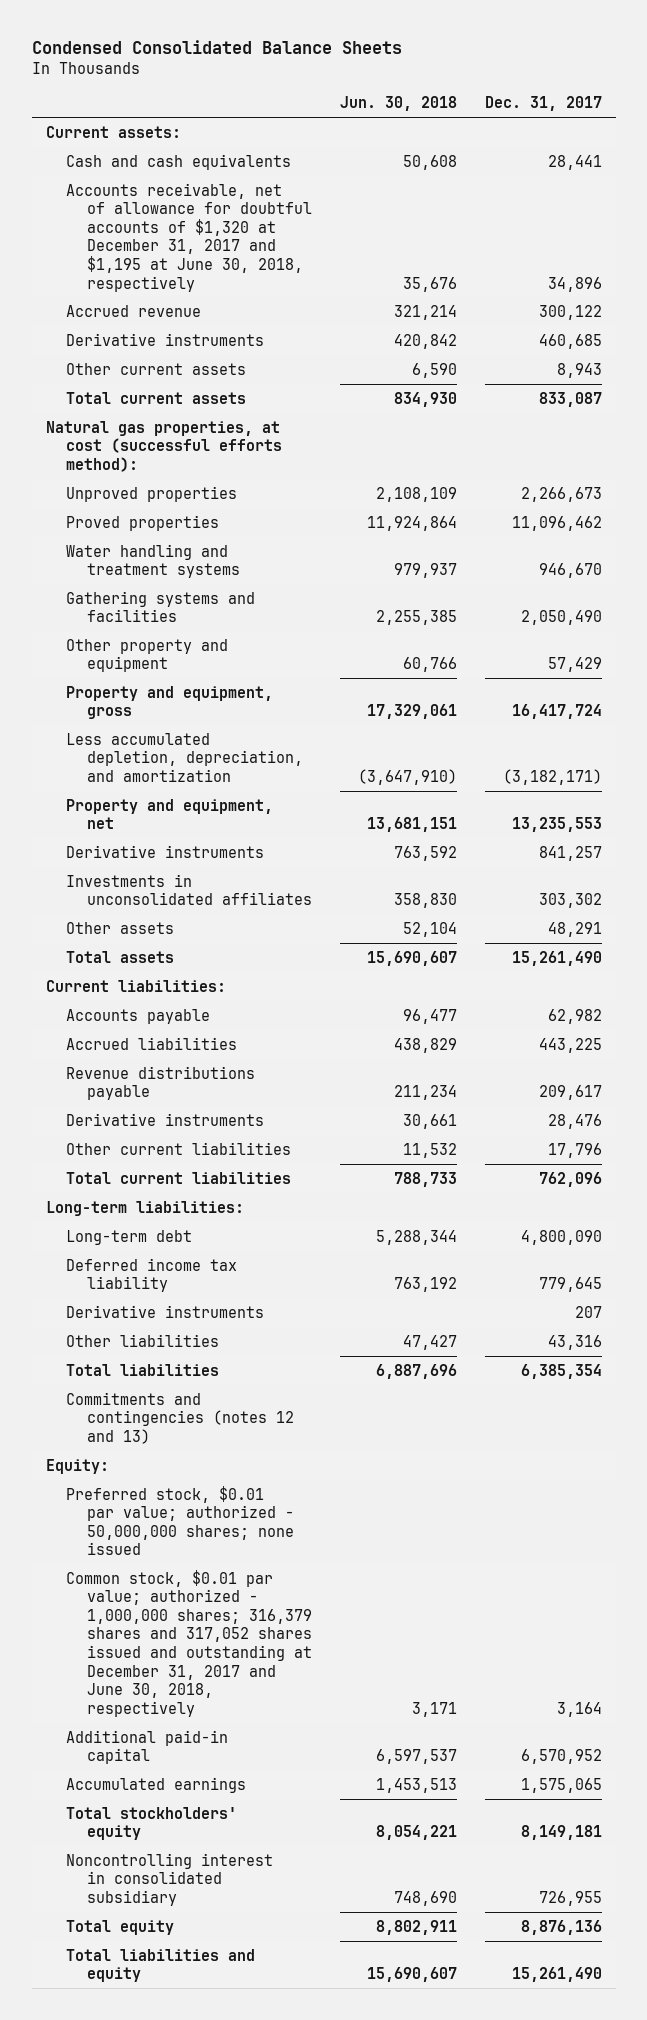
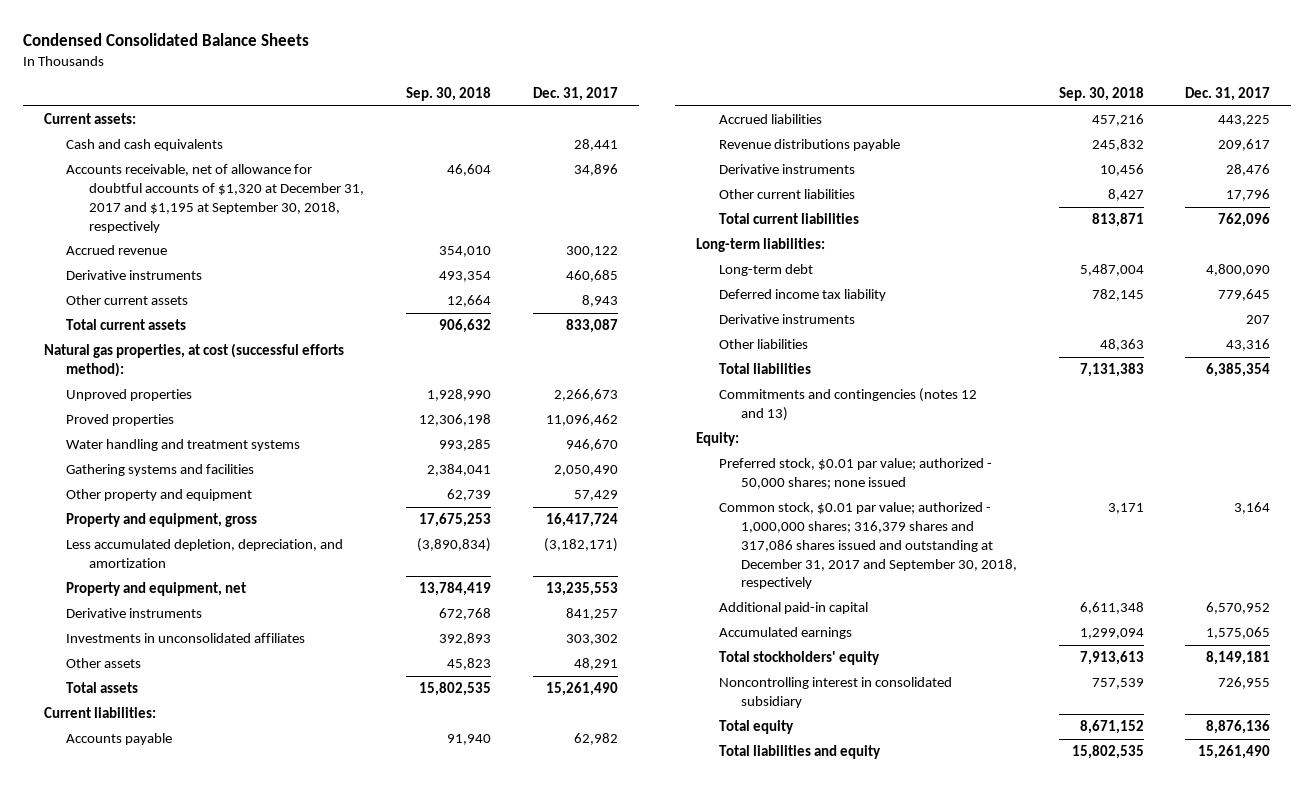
- | Jun. 30, 2018 | Dec. 31, 2017
+ | Sep. 30, 2018 | Dec. 31, 2017
- Accounts receivable, net of allowance for doubtful accounts of $1,320 at December 31, 2017 and $1,195 at June 30, 2018, respectively | 35,676 | 34,896
+ Accounts receivable, net of allowance for doubtful accounts of $1,320 at December 31, 2017 and $1,195 at September 30, 2018, respectively | 46,604 | 34,896
- Preferred stock, $0.01 par value; authorized - 50,000,000 shares; none issued
- Common stock, $0.01 par value; authorized - 1,000,000 shares; 316,379 shares and 317,052 shares issued and outstanding at December 31, 2017 and June 30, 2018, respectively | 3,171 | 3,164
+ Preferred stock, $0.01 par value; authorized - 50,000 shares; none issued
+ Common stock, $0.01 par value; authorized - 1,000,000 shares; 316,379 shares and 317,086 shares issued and outstanding at December 31, 2017 and September 30, 2018, respectively | 3,171 | 3,164

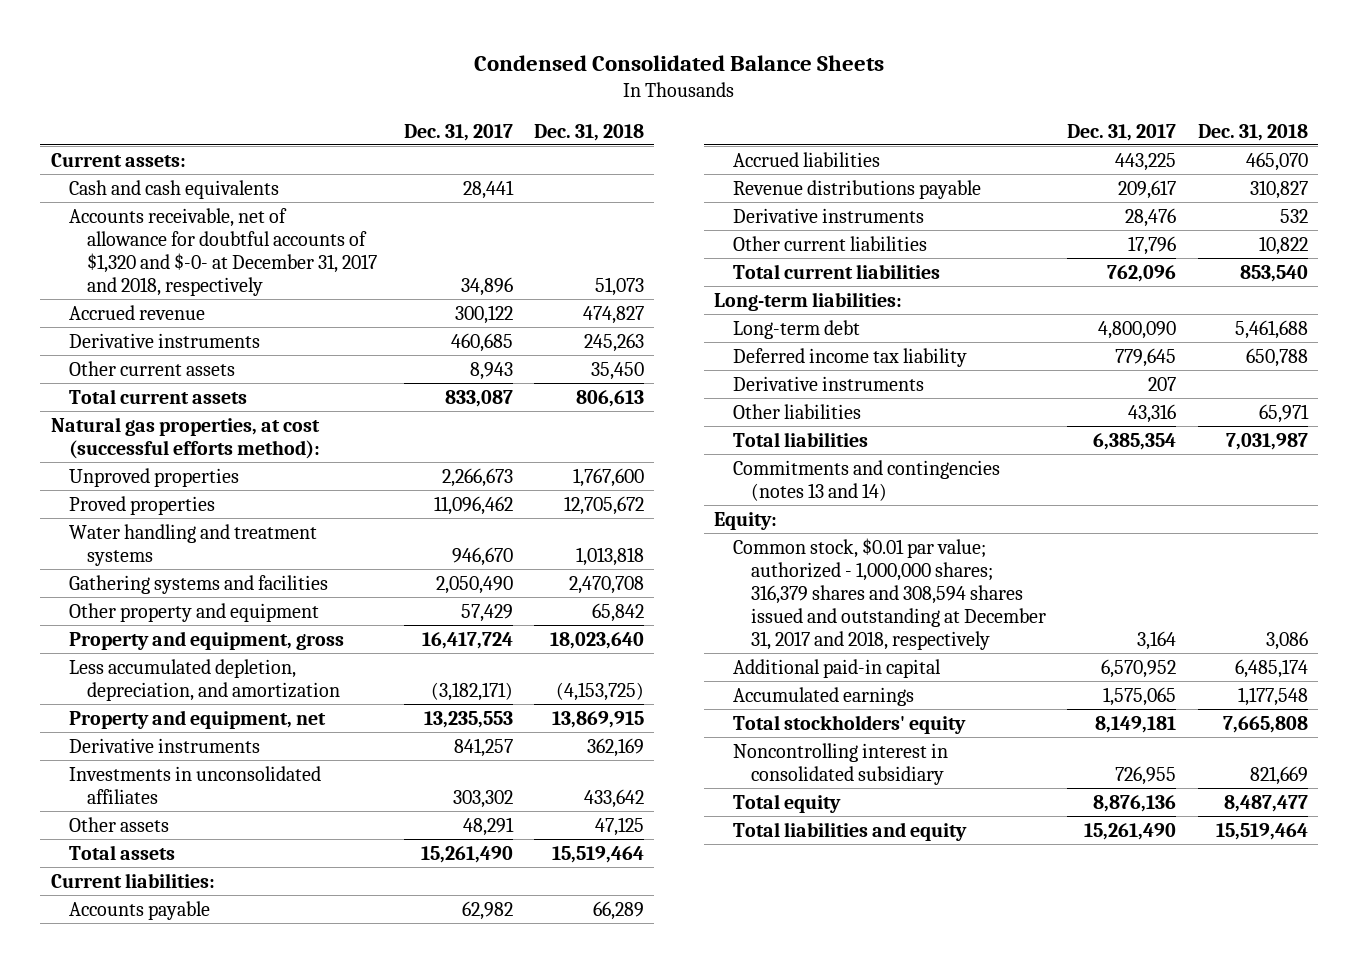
- | Sep. 30, 2018 | Dec. 31, 2017
+ | Dec. 31, 2017 | Dec. 31, 2018
- Accounts receivable, net of allowance for doubtful accounts of $1,320 at December 31, 2017 and $1,195 at September 30, 2018, respectively | 46,604 | 34,896
+ Accounts receivable, net of allowance for doubtful accounts of $1,320 and $-0- at December 31, 2017 and 2018, respectively | 34,896 | 51,073
- Commitments and contingencies (notes 12 and 13)
+ Commitments and contingencies (notes 13 and 14)
- Preferred stock, $0.01 par value; authorized - 50,000 shares; none issued
- Common stock, $0.01 par value; authorized - 1,000,000 shares; 316,379 shares and 317,086 shares issued and outstanding at December 31, 2017 and September 30, 2018, respectively | 3,171 | 3,164
+ Common stock, $0.01 par value; authorized - 1,000,000 shares; 316,379 shares and 308,594 shares issued and outstanding at December 31, 2017 and 2018, respectively | 3,164 | 3,086

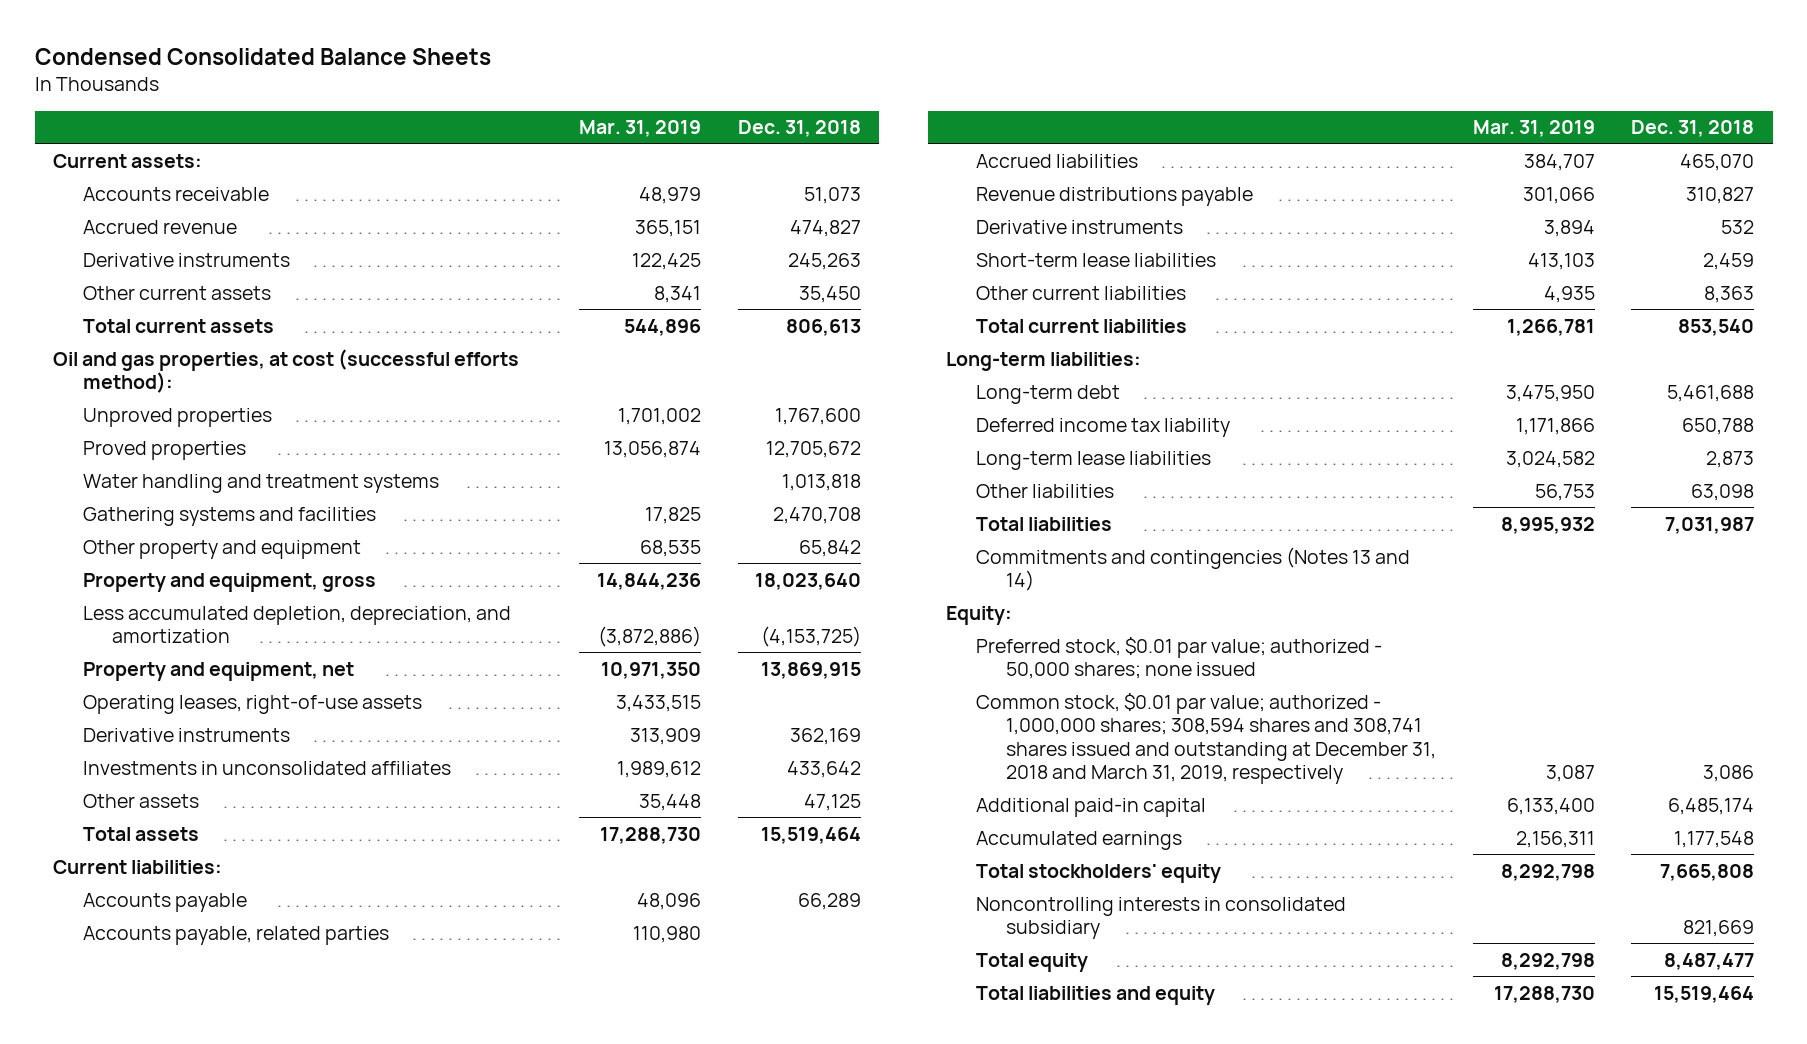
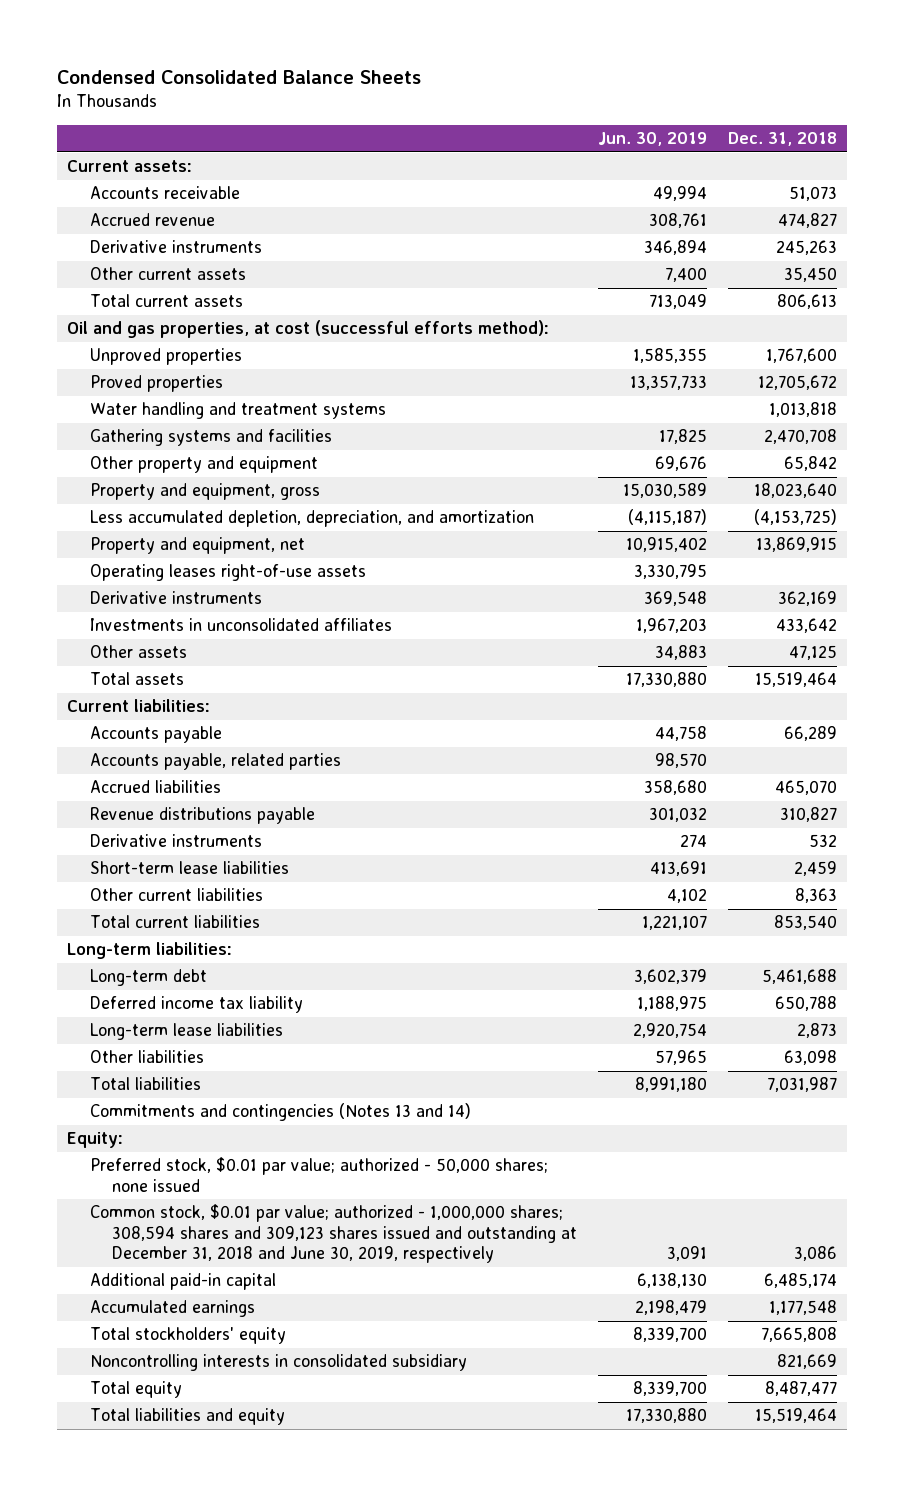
- | Mar. 31, 2019 | Dec. 31, 2018
+ | Jun. 30, 2019 | Dec. 31, 2018
- Operating leases, right-of-use assets | 3,433,515 |
+ Operating leases right-of-use assets | 3,330,795 |
- Common stock, $0.01 par value; authorized - 1,000,000 shares; 308,594 shares and 308,741 shares issued and outstanding at December 31, 2018 and March 31, 2019, respectively | 3,087 | 3,086
+ Common stock, $0.01 par value; authorized - 1,000,000 shares; 308,594 shares and 309,123 shares issued and outstanding at December 31, 2018 and June 30, 2019, respectively | 3,091 | 3,086

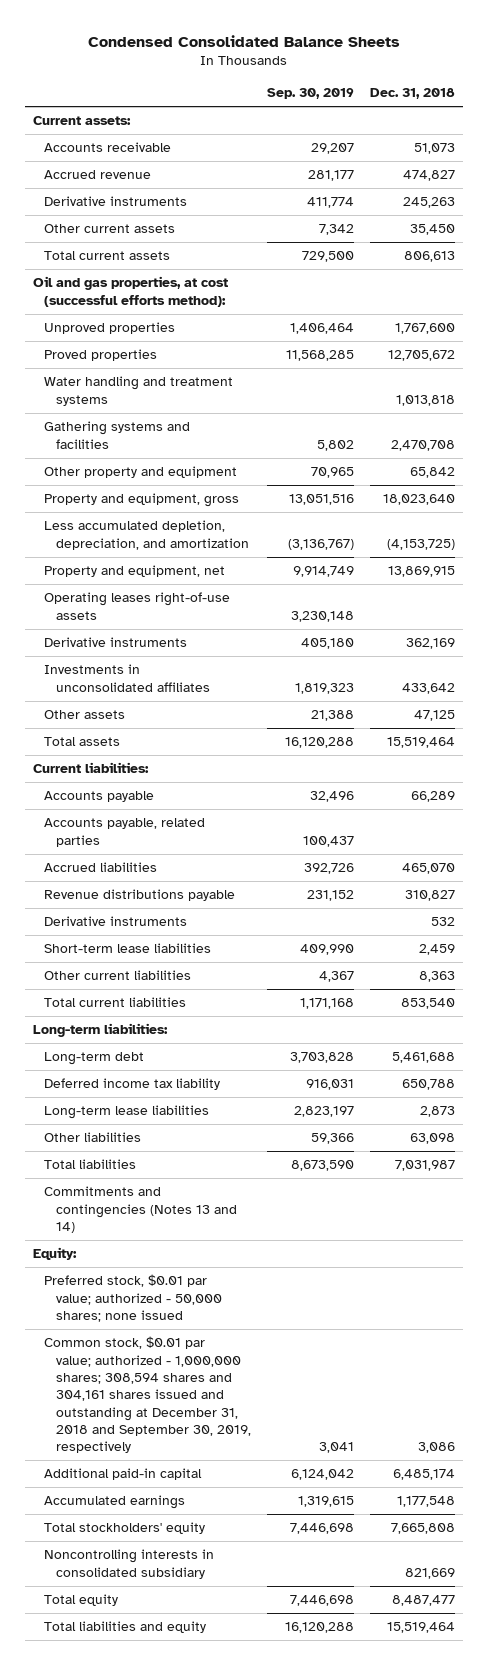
- | Jun. 30, 2019 | Dec. 31, 2018
+ | Sep. 30, 2019 | Dec. 31, 2018
- Common stock, $0.01 par value; authorized - 1,000,000 shares; 308,594 shares and 309,123 shares issued and outstanding at December 31, 2018 and June 30, 2019, respectively | 3,091 | 3,086
+ Common stock, $0.01 par value; authorized - 1,000,000 shares; 308,594 shares and 304,161 shares issued and outstanding at December 31, 2018 and September 30, 2019, respectively | 3,041 | 3,086

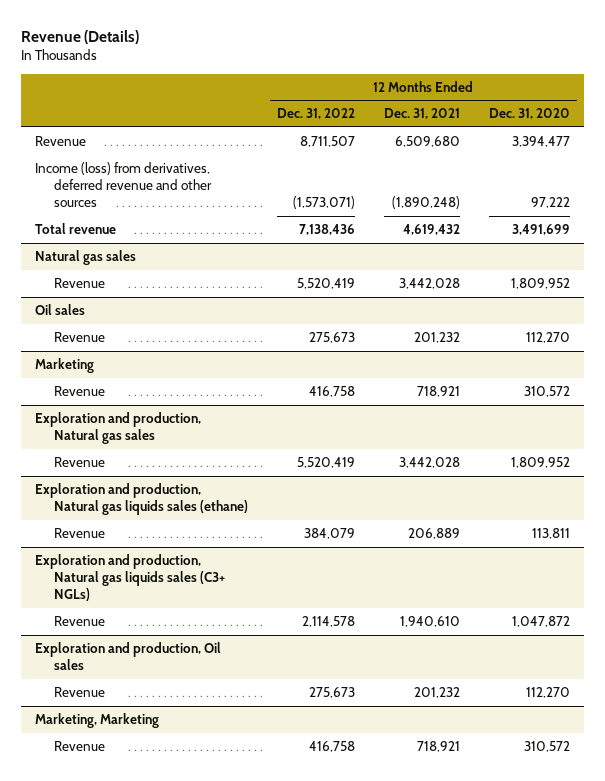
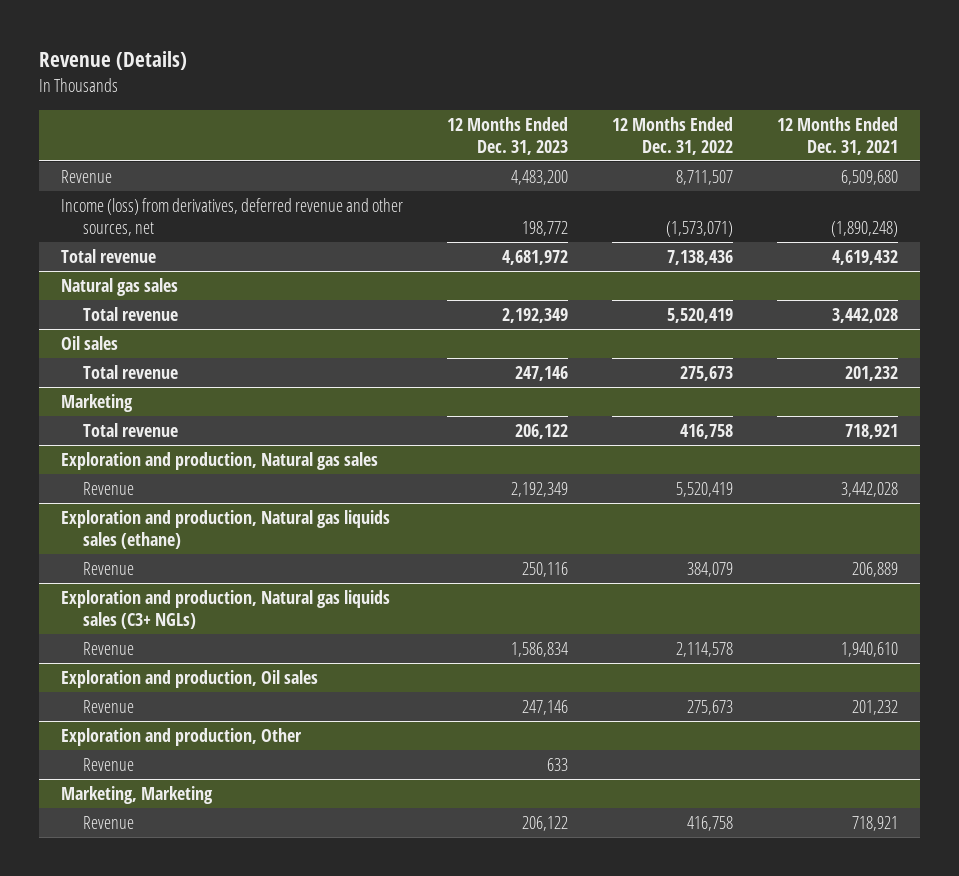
- | 12 Months Ended Dec. 31, 2022 | 12 Months Ended Dec. 31, 2021 | 12 Months Ended Dec. 31, 2020
+ | 12 Months Ended Dec. 31, 2023 | 12 Months Ended Dec. 31, 2022 | 12 Months Ended Dec. 31, 2021
- Income (loss) from derivatives, deferred revenue and other sources | (1,573,071) | (1,890,248) | 97,222
+ Income (loss) from derivatives, deferred revenue and other sources, net | 198,772 | (1,573,071) | (1,890,248)
@ Natural gas sales
- Revenue | 5,520,419 | 3,442,028 | 1,809,952
+ Total revenue | 2,192,349 | 5,520,419 | 3,442,028
@ Oil sales
- Revenue | 275,673 | 201,232 | 112,270
+ Total revenue | 247,146 | 275,673 | 201,232
@ Marketing
- Revenue | 416,758 | 718,921 | 310,572
+ Total revenue | 206,122 | 416,758 | 718,921
+ Exploration and production, Other
+ Revenue | 633 | |

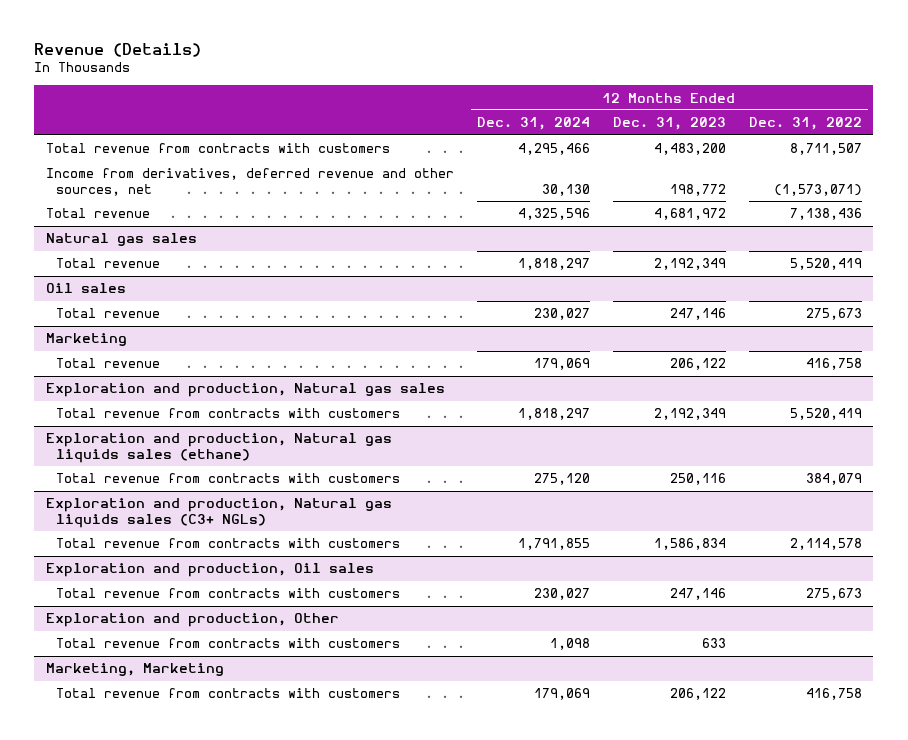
- | 12 Months Ended Dec. 31, 2023 | 12 Months Ended Dec. 31, 2022 | 12 Months Ended Dec. 31, 2021
+ | 12 Months Ended Dec. 31, 2024 | 12 Months Ended Dec. 31, 2023 | 12 Months Ended Dec. 31, 2022
- Revenue | 4,483,200 | 8,711,507 | 6,509,680
- Income (loss) from derivatives, deferred revenue and other sources, net | 198,772 | (1,573,071) | (1,890,248)
+ Total revenue from contracts with customers | 4,295,466 | 4,483,200 | 8,711,507
+ Income from derivatives, deferred revenue and other sources, net | 30,130 | 198,772 | (1,573,071)
@ Exploration and production, Natural gas sales
- Revenue | 2,192,349 | 5,520,419 | 3,442,028
+ Total revenue from contracts with customers | 1,818,297 | 2,192,349 | 5,520,419
@ Exploration and production, Natural gas liquids sales (ethane)
- Revenue | 250,116 | 384,079 | 206,889
+ Total revenue from contracts with customers | 275,120 | 250,116 | 384,079
@ Exploration and production, Natural gas liquids sales (C3+ NGLs)
- Revenue | 1,586,834 | 2,114,578 | 1,940,610
+ Total revenue from contracts with customers | 1,791,855 | 1,586,834 | 2,114,578
@ Exploration and production, Oil sales
- Revenue | 247,146 | 275,673 | 201,232
+ Total revenue from contracts with customers | 230,027 | 247,146 | 275,673
@ Exploration and production, Other
- Revenue | 633 | |
+ Total revenue from contracts with customers | 1,098 | 633 |
@ Marketing, Marketing
- Revenue | 206,122 | 416,758 | 718,921
+ Total revenue from contracts with customers | 179,069 | 206,122 | 416,758

